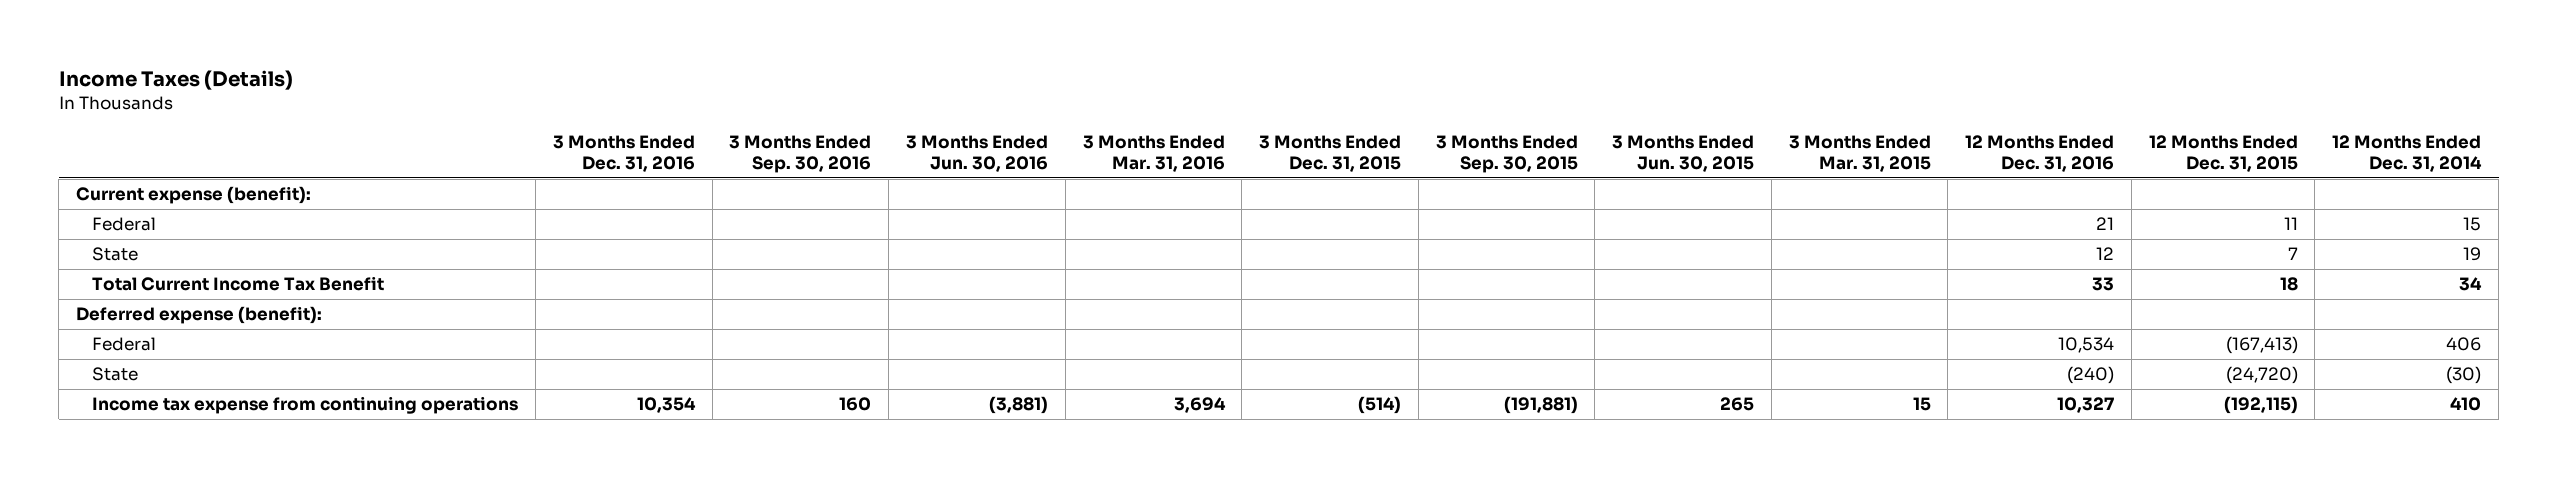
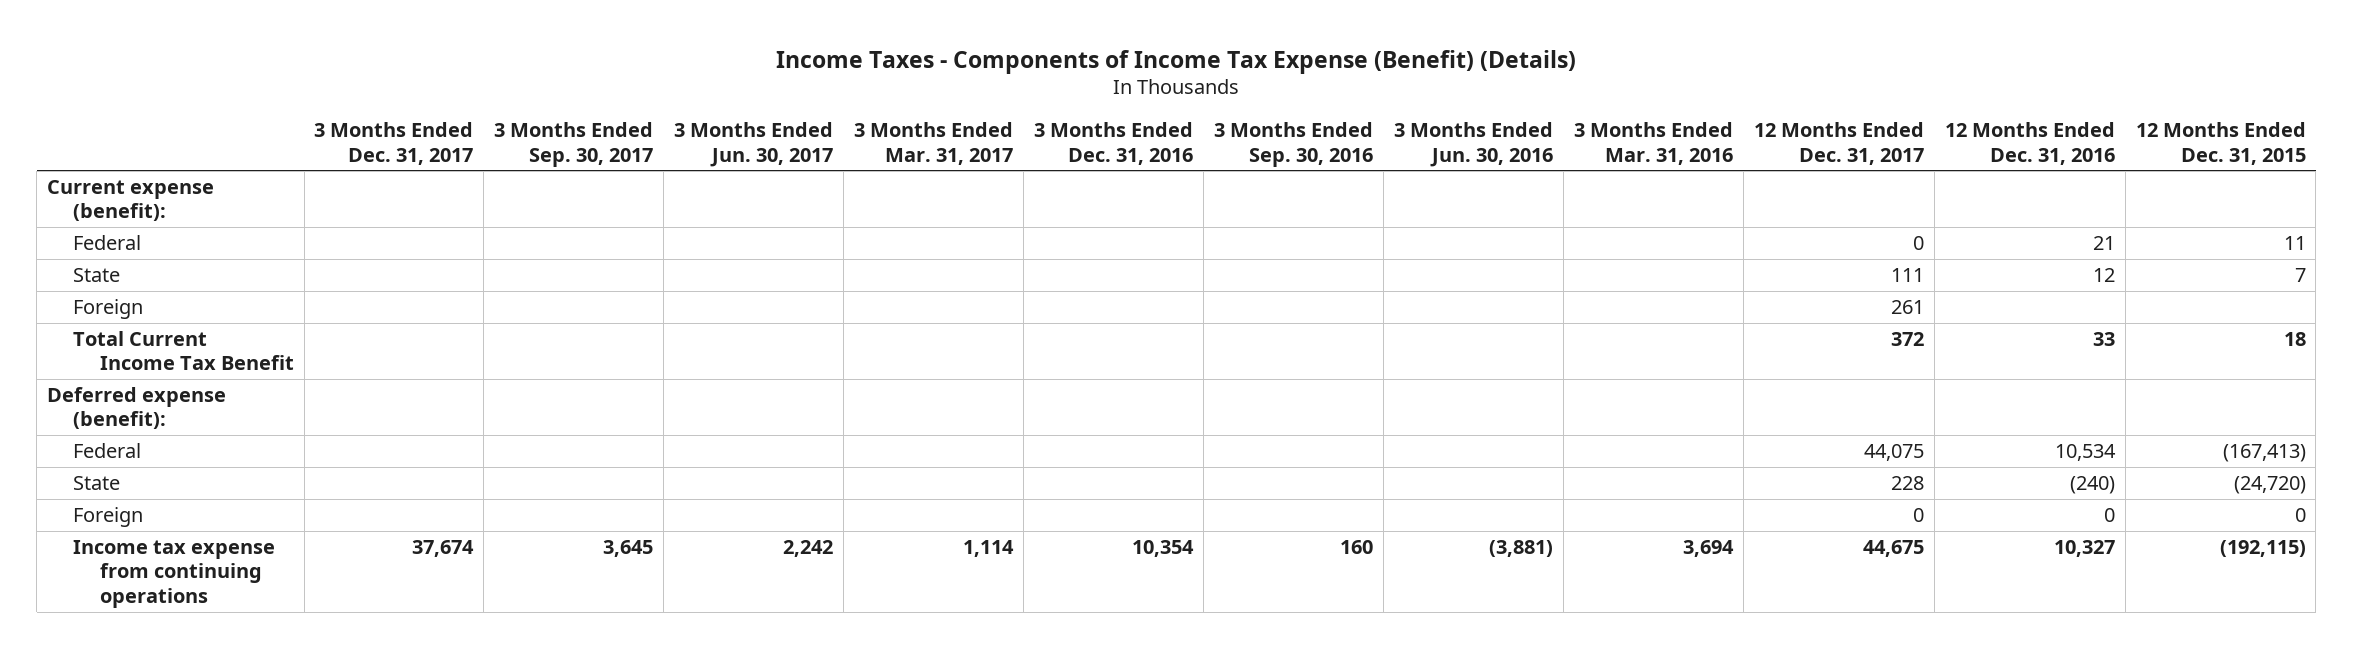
- Income Taxes (Details)
+ Income Taxes - Components of Income Tax Expense (Benefit) (Details)
- | 3 Months Ended Dec. 31, 2016 | 3 Months Ended Sep. 30, 2016 | 3 Months Ended Jun. 30, 2016 | 3 Months Ended Mar. 31, 2016 | 3 Months Ended Dec. 31, 2015 | 3 Months Ended Sep. 30, 2015 | 3 Months Ended Jun. 30, 2015 | 3 Months Ended Mar. 31, 2015 | 12 Months Ended Dec. 31, 2016 | 12 Months Ended Dec. 31, 2015 | 12 Months Ended Dec. 31, 2014
+ | 3 Months Ended Dec. 31, 2017 | 3 Months Ended Sep. 30, 2017 | 3 Months Ended Jun. 30, 2017 | 3 Months Ended Mar. 31, 2017 | 3 Months Ended Dec. 31, 2016 | 3 Months Ended Sep. 30, 2016 | 3 Months Ended Jun. 30, 2016 | 3 Months Ended Mar. 31, 2016 | 12 Months Ended Dec. 31, 2017 | 12 Months Ended Dec. 31, 2016 | 12 Months Ended Dec. 31, 2015
+ Foreign | | | | | | | | | 261 | |
+ Foreign | | | | | | | | | 0 | 0 | 0

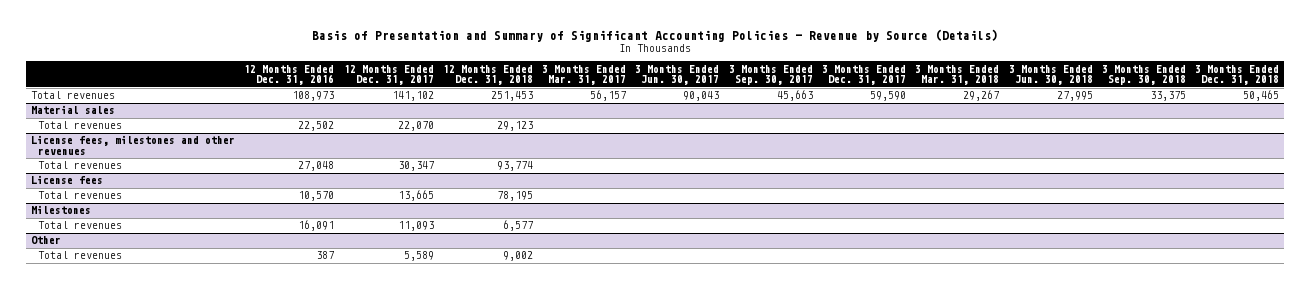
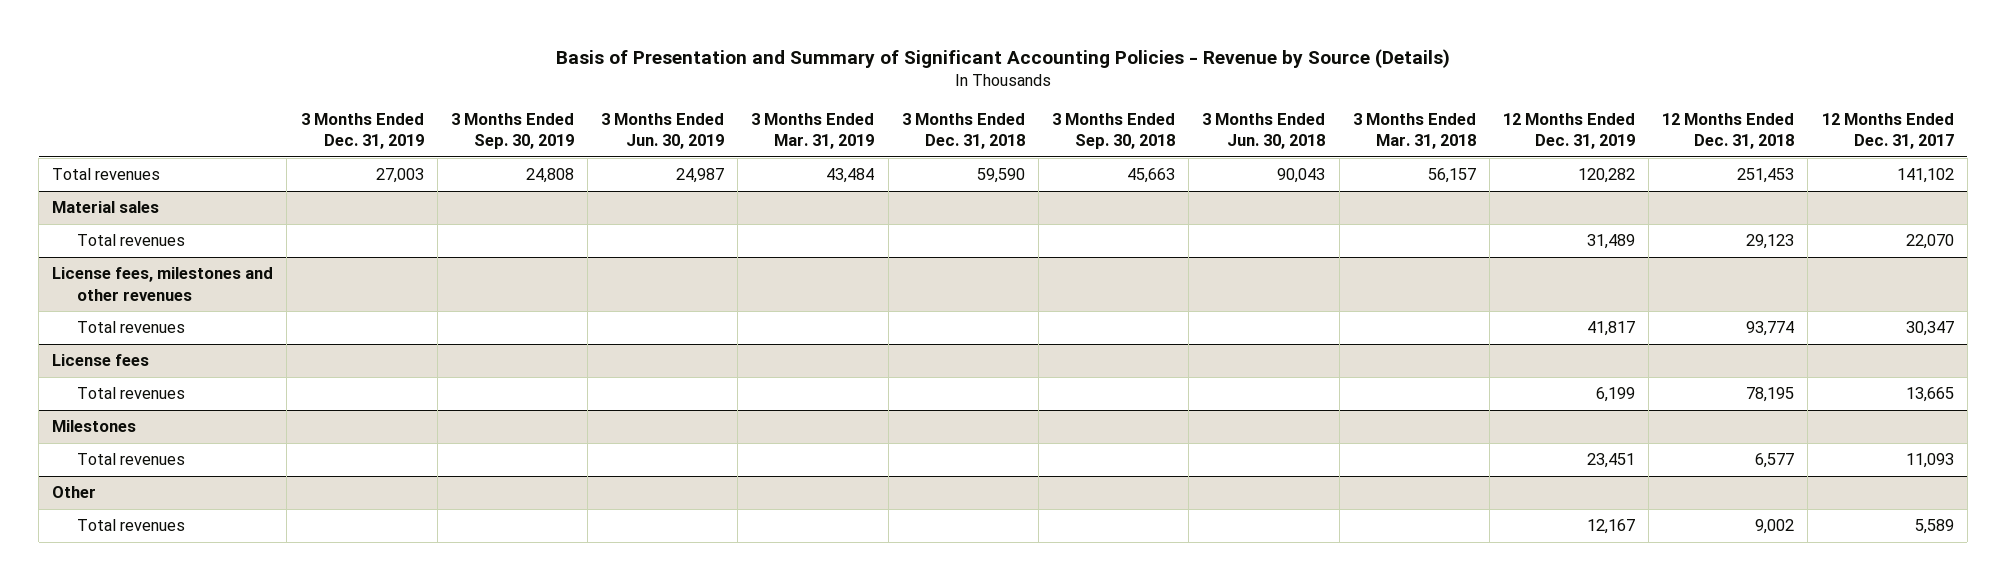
- | 12 Months Ended Dec. 31, 2016 | 12 Months Ended Dec. 31, 2017 | 12 Months Ended Dec. 31, 2018 | 3 Months Ended Mar. 31, 2017 | 3 Months Ended Jun. 30, 2017 | 3 Months Ended Sep. 30, 2017 | 3 Months Ended Dec. 31, 2017 | 3 Months Ended Mar. 31, 2018 | 3 Months Ended Jun. 30, 2018 | 3 Months Ended Sep. 30, 2018 | 3 Months Ended Dec. 31, 2018
+ | 3 Months Ended Dec. 31, 2019 | 3 Months Ended Sep. 30, 2019 | 3 Months Ended Jun. 30, 2019 | 3 Months Ended Mar. 31, 2019 | 3 Months Ended Dec. 31, 2018 | 3 Months Ended Sep. 30, 2018 | 3 Months Ended Jun. 30, 2018 | 3 Months Ended Mar. 31, 2018 | 12 Months Ended Dec. 31, 2019 | 12 Months Ended Dec. 31, 2018 | 12 Months Ended Dec. 31, 2017
- Total revenues | 108,973 | 141,102 | 251,453 | 56,157 | 90,043 | 45,663 | 59,590 | 29,267 | 27,995 | 33,375 | 50,465
+ Total revenues | 27,003 | 24,808 | 24,987 | 43,484 | 59,590 | 45,663 | 90,043 | 56,157 | 120,282 | 251,453 | 141,102

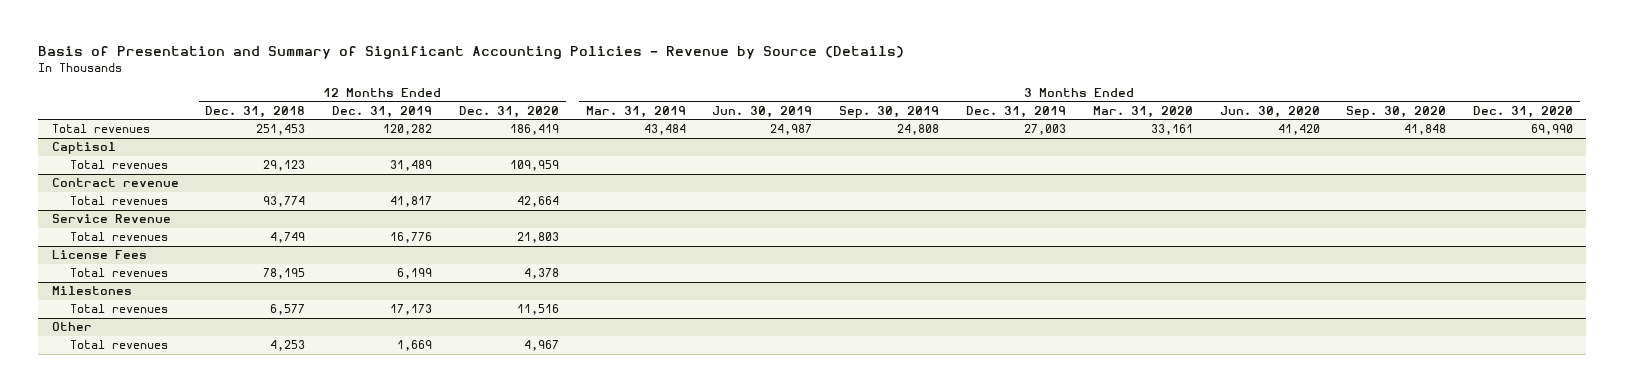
- | 3 Months Ended Dec. 31, 2019 | 3 Months Ended Sep. 30, 2019 | 3 Months Ended Jun. 30, 2019 | 3 Months Ended Mar. 31, 2019 | 3 Months Ended Dec. 31, 2018 | 3 Months Ended Sep. 30, 2018 | 3 Months Ended Jun. 30, 2018 | 3 Months Ended Mar. 31, 2018 | 12 Months Ended Dec. 31, 2019 | 12 Months Ended Dec. 31, 2018 | 12 Months Ended Dec. 31, 2017
+ | 12 Months Ended Dec. 31, 2018 | 12 Months Ended Dec. 31, 2019 | 12 Months Ended Dec. 31, 2020 | 3 Months Ended Mar. 31, 2019 | 3 Months Ended Jun. 30, 2019 | 3 Months Ended Sep. 30, 2019 | 3 Months Ended Dec. 31, 2019 | 3 Months Ended Mar. 31, 2020 | 3 Months Ended Jun. 30, 2020 | 3 Months Ended Sep. 30, 2020 | 3 Months Ended Dec. 31, 2020
- Material sales
+ Captisol
- License fees, milestones and other revenues
+ Contract revenue
- License fees
+ Service Revenue
+ Total revenues | 4,749 | 16,776 | 21,803 | | | | | | | |
+ License Fees
@ Milestones
- Total revenues | | | | | | | | | 23,451 | 6,577 | 11,093
+ Total revenues | 6,577 | 17,173 | 11,516 | | | | | | | |
@ Other
- Total revenues | | | | | | | | | 12,167 | 9,002 | 5,589
+ Total revenues | 4,253 | 1,669 | 4,967 | | | | | | | |

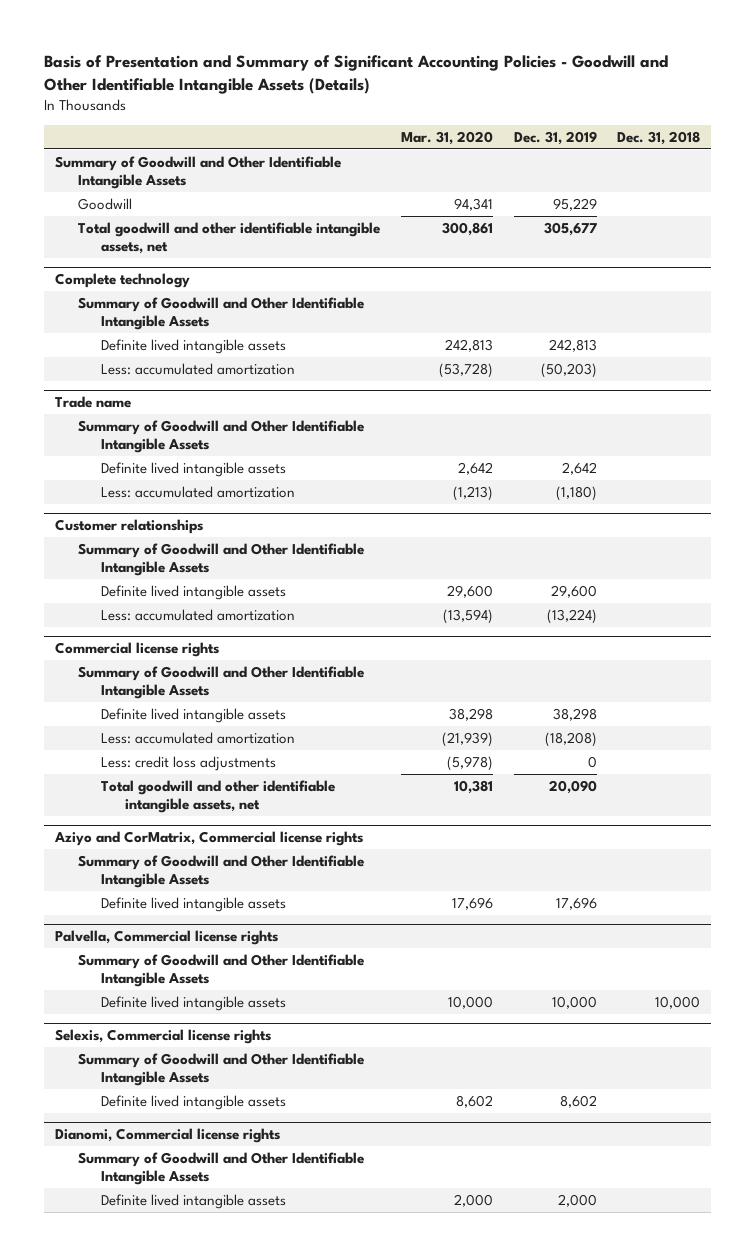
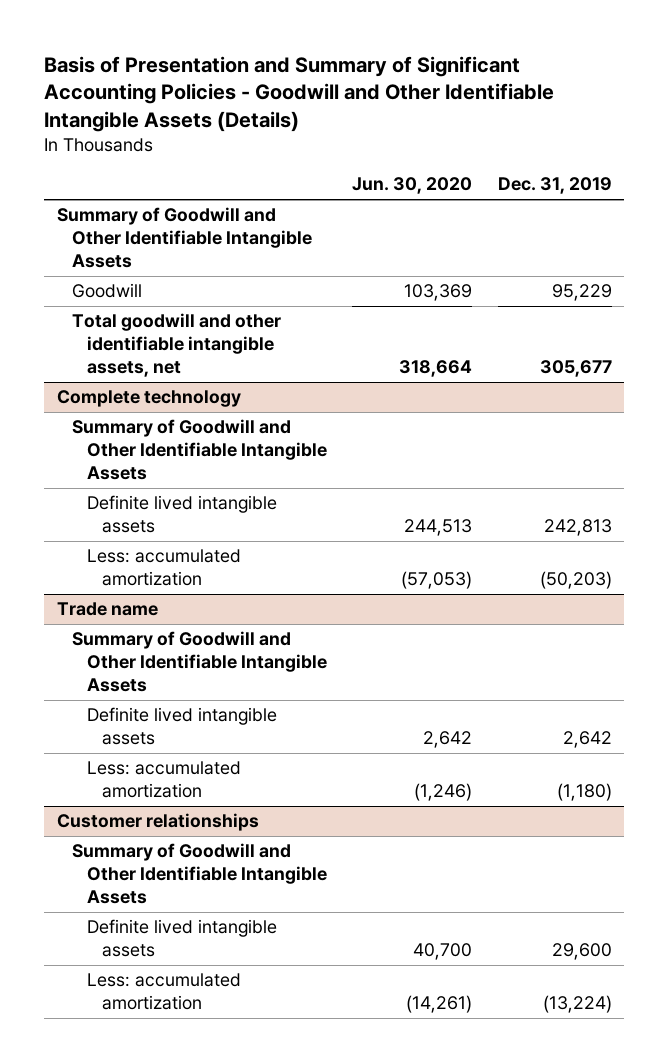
- | Mar. 31, 2020 | Dec. 31, 2019 | Dec. 31, 2018
+ | Jun. 30, 2020 | Dec. 31, 2019
- Commercial license rights
- Summary of Goodwill and Other Identifiable Intangible Assets
- Definite lived intangible assets | 38,298 | 38,298 |
- Less: accumulated amortization | (21,939) | (18,208) |
- Less: credit loss adjustments | (5,978) | 0 |
- Total goodwill and other identifiable intangible assets, net | 10,381 | 20,090 |
- Aziyo and CorMatrix, Commercial license rights
- Summary of Goodwill and Other Identifiable Intangible Assets
- Definite lived intangible assets | 17,696 | 17,696 |
- Palvella, Commercial license rights
- Summary of Goodwill and Other Identifiable Intangible Assets
- Definite lived intangible assets | 10,000 | 10,000 | 10,000
- Selexis, Commercial license rights
- Summary of Goodwill and Other Identifiable Intangible Assets
- Definite lived intangible assets | 8,602 | 8,602 |
- Dianomi, Commercial license rights
- Summary of Goodwill and Other Identifiable Intangible Assets
- Definite lived intangible assets | 2,000 | 2,000 |

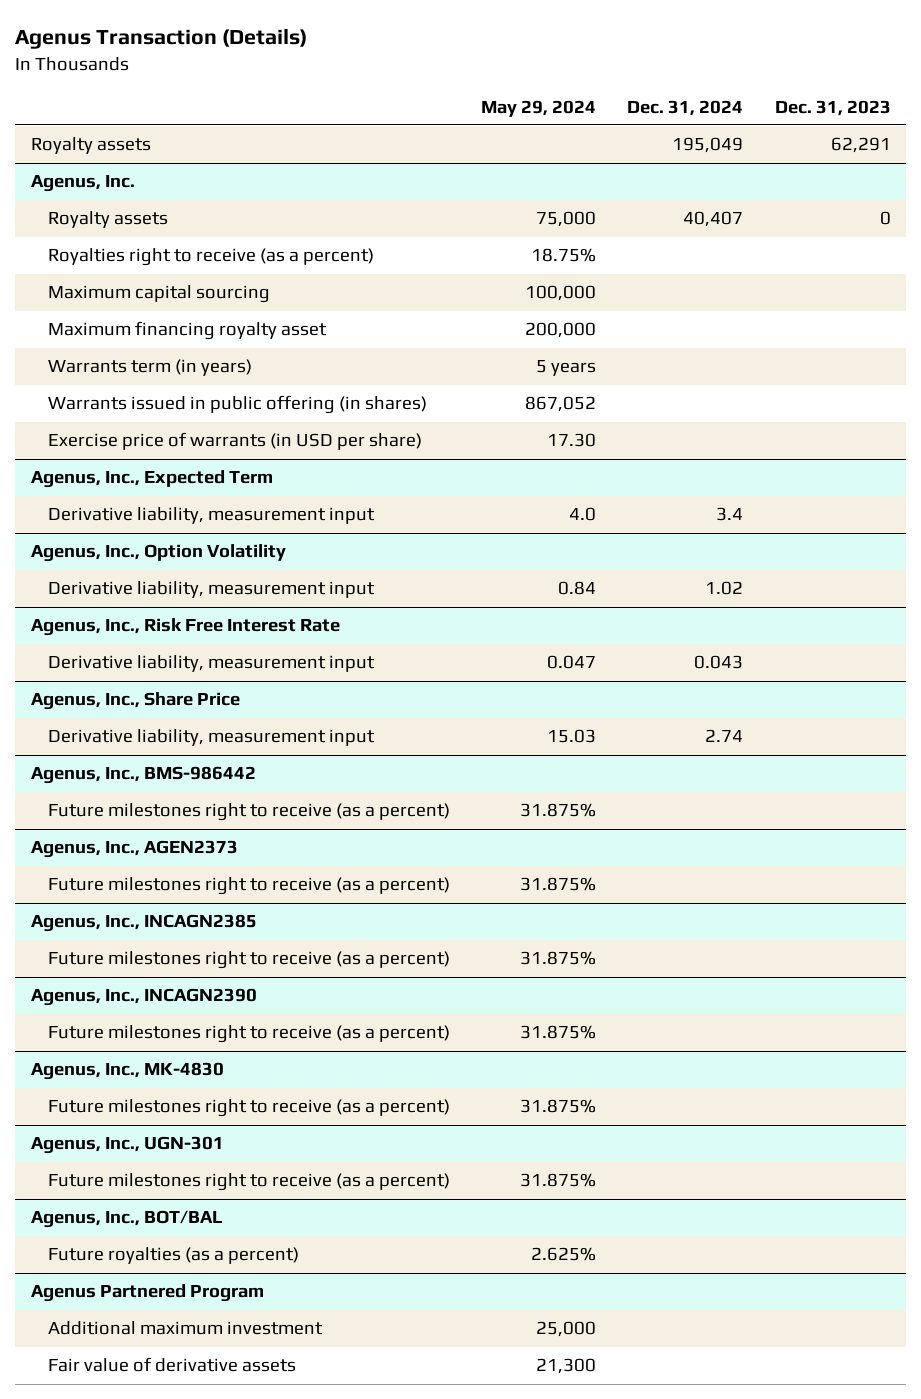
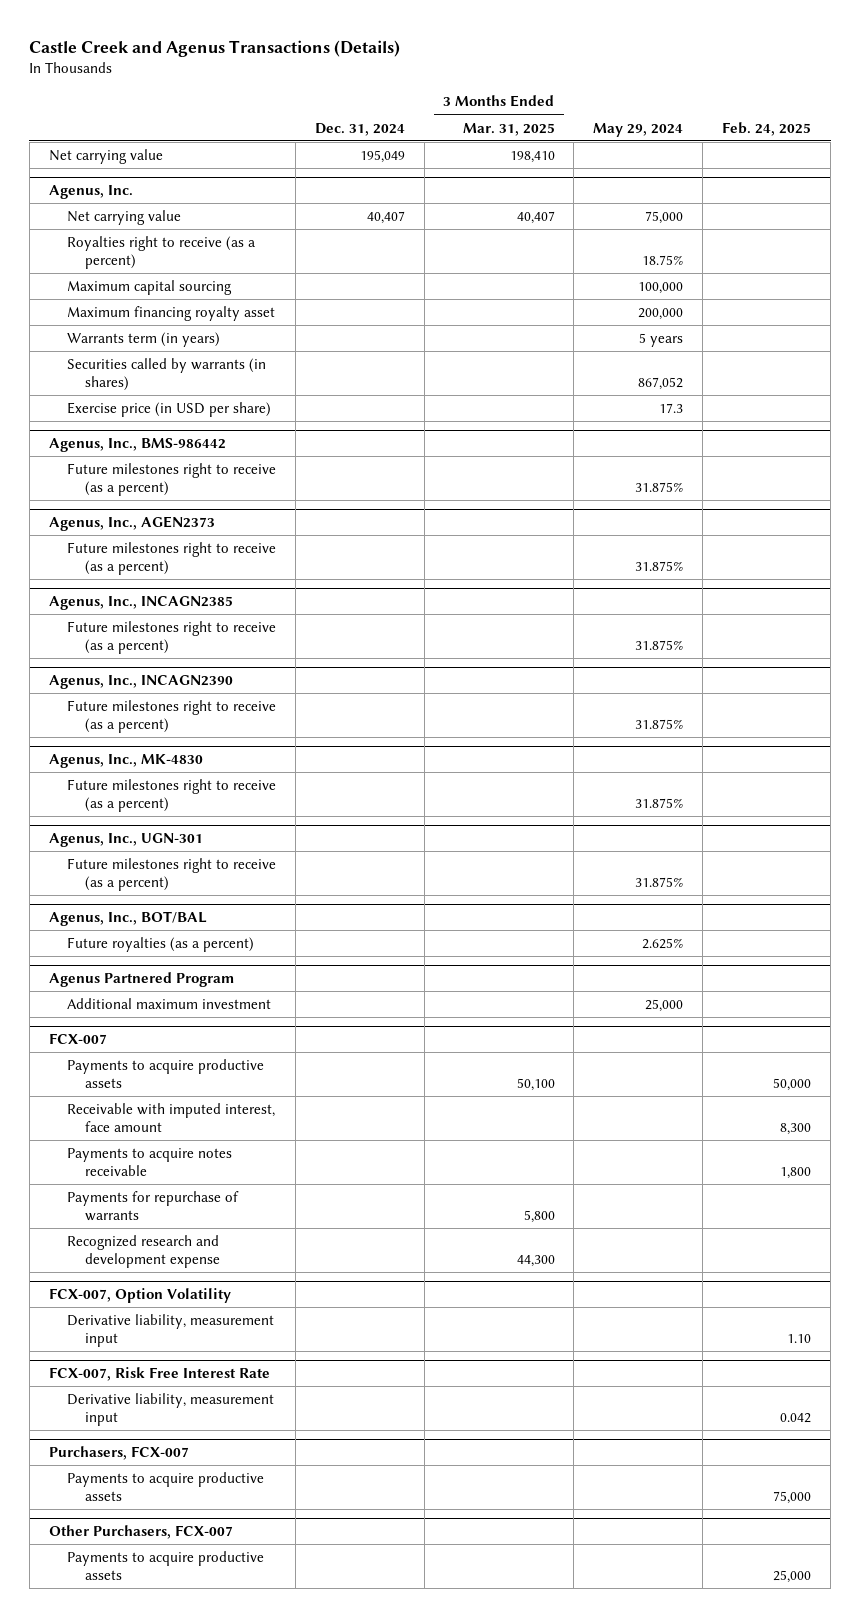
- Agenus Transaction (Details)
+ Castle Creek and Agenus Transactions (Details)
- | May 29, 2024 | Dec. 31, 2024 | Dec. 31, 2023
+ | Dec. 31, 2024 | 3 Months Ended Mar. 31, 2025 | May 29, 2024 | Feb. 24, 2025
- Royalty assets | | 195,049 | 62,291
+ Net carrying value | 195,049 | 198,410 | |
@ Agenus, Inc.
- Royalty assets | 75,000 | 40,407 | 0
+ Net carrying value | 40,407 | 40,407 | 75,000 |
- Warrants issued in public offering (in shares) | 867,052 | |
- Exercise price of warrants (in USD per share) | 17.30 | |
- Agenus, Inc., Expected Term
- Derivative liability, measurement input | 4.0 | 3.4 |
- Agenus, Inc., Option Volatility
- Derivative liability, measurement input | 0.84 | 1.02 |
- Agenus, Inc., Risk Free Interest Rate
- Derivative liability, measurement input | 0.047 | 0.043 |
- Agenus, Inc., Share Price
- Derivative liability, measurement input | 15.03 | 2.74 |
@ Agenus, Inc.
+ Securities called by warrants (in shares) | | | 867,052 |
+ Exercise price (in USD per share) | | | 17.3 |
@ Agenus Partnered Program
- Fair value of derivative assets | 21,300 | |
+ FCX-007
+ Payments to acquire productive assets | | 50,100 | | 50,000
+ Receivable with imputed interest, face amount | | | | 8,300
+ Payments to acquire notes receivable | | | | 1,800
+ Payments for repurchase of warrants | | 5,800 | |
+ Recognized research and development expense | | 44,300 | |
+ FCX-007, Option Volatility
+ Derivative liability, measurement input | | | | 1.10
+ FCX-007, Risk Free Interest Rate
+ Derivative liability, measurement input | | | | 0.042
+ Purchasers, FCX-007
+ Payments to acquire productive assets | | | | 75,000
+ Other Purchasers, FCX-007
+ Payments to acquire productive assets | | | | 25,000

